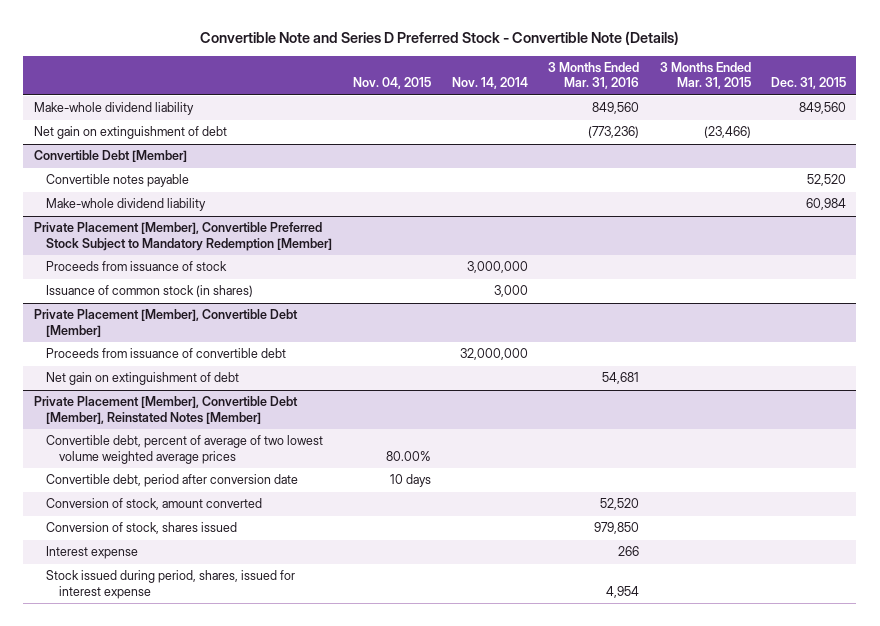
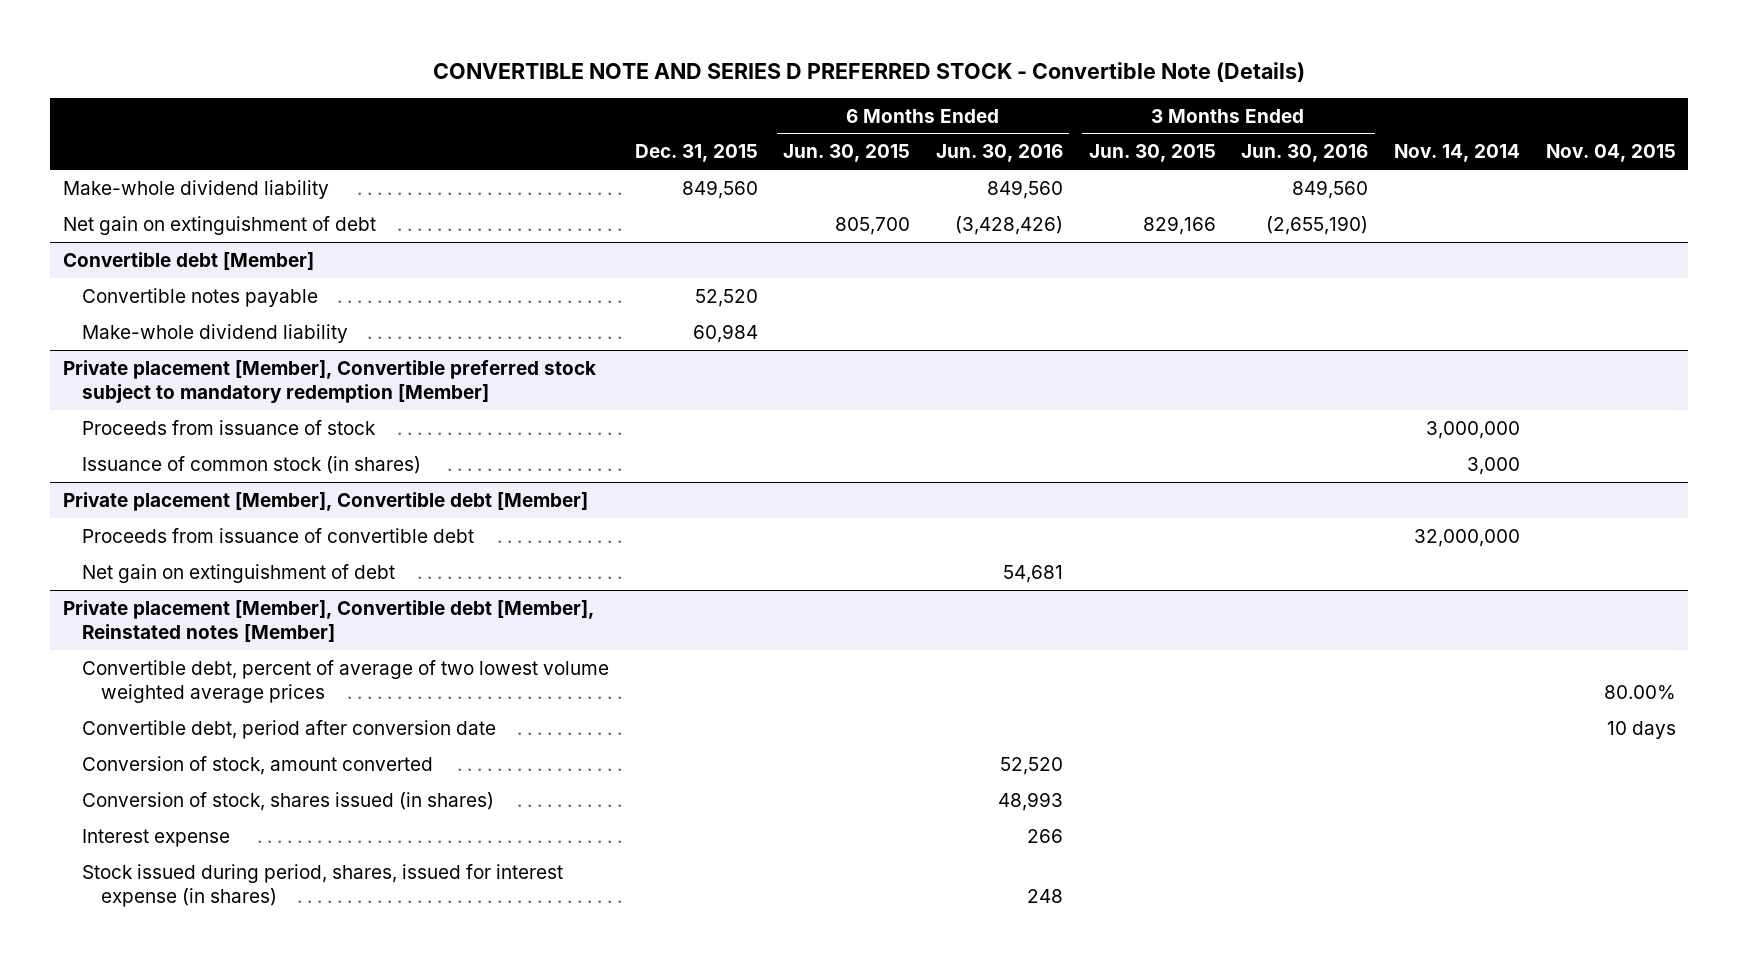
- Convertible Note and Series D Preferred Stock - Convertible Note (Details)
+ CONVERTIBLE NOTE AND SERIES D PREFERRED STOCK - Convertible Note (Details)
- | Nov. 04, 2015 | Nov. 14, 2014 | 3 Months Ended Mar. 31, 2016 | 3 Months Ended Mar. 31, 2015 | Dec. 31, 2015
+ | Dec. 31, 2015 | 6 Months Ended Jun. 30, 2015 | 6 Months Ended Jun. 30, 2016 | 3 Months Ended Jun. 30, 2015 | 3 Months Ended Jun. 30, 2016 | Nov. 14, 2014 | Nov. 04, 2015
- Convertible Debt [Member]
+ Convertible debt [Member]
- Private Placement [Member], Convertible Preferred Stock Subject to Mandatory Redemption [Member]
+ Private placement [Member], Convertible preferred stock subject to mandatory redemption [Member]
- Private Placement [Member], Convertible Debt [Member]
+ Private placement [Member], Convertible debt [Member]
- Private Placement [Member], Convertible Debt [Member], Reinstated Notes [Member]
+ Private placement [Member], Convertible debt [Member], Reinstated notes [Member]
- Conversion of stock, shares issued | | | 979,850 | |
+ Conversion of stock, shares issued (in shares) | | | 48,993 | | | |
- Stock issued during period, shares, issued for interest expense | | | 4,954 | |
+ Stock issued during period, shares, issued for interest expense (in shares) | | | 248 | | | |

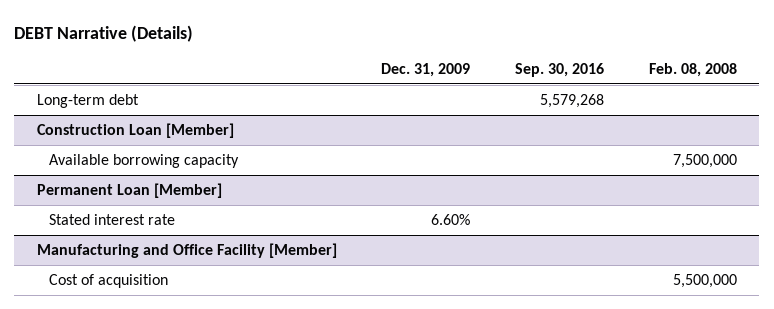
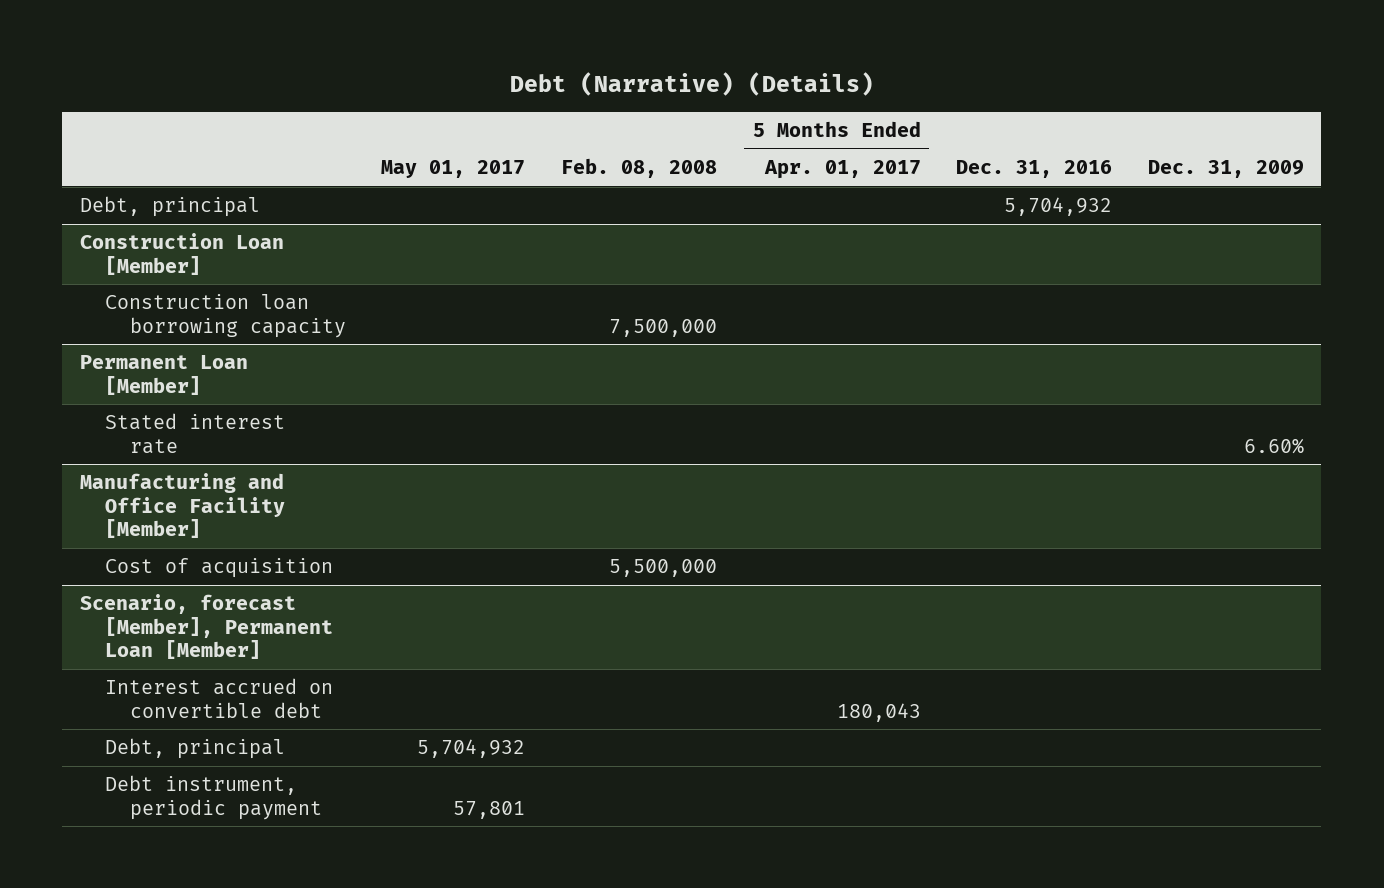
- DEBT Narrative (Details)
+ Debt (Narrative) (Details)
- | Dec. 31, 2009 | Sep. 30, 2016 | Feb. 08, 2008
+ | May 01, 2017 | Feb. 08, 2008 | 5 Months Ended Apr. 01, 2017 | Dec. 31, 2016 | Dec. 31, 2009
- Long-term debt | | 5,579,268 |
+ Debt, principal | | | | 5,704,932 |
@ Construction Loan [Member]
- Available borrowing capacity | | | 7,500,000
+ Construction loan borrowing capacity | | 7,500,000 | | |
+ Scenario, forecast [Member], Permanent Loan [Member]
+ Interest accrued on convertible debt | | | 180,043 | |
+ Debt, principal | 5,704,932 | | | |
+ Debt instrument, periodic payment | 57,801 | | | |

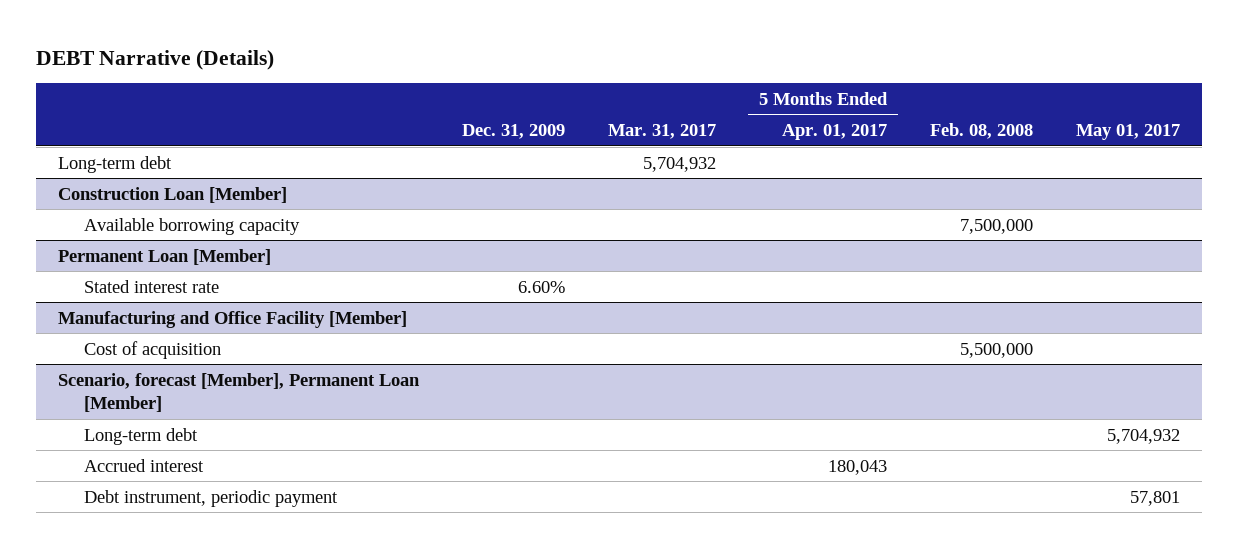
- Debt (Narrative) (Details)
+ DEBT Narrative (Details)
- | May 01, 2017 | Feb. 08, 2008 | 5 Months Ended Apr. 01, 2017 | Dec. 31, 2016 | Dec. 31, 2009
+ | Dec. 31, 2009 | Mar. 31, 2017 | 5 Months Ended Apr. 01, 2017 | Feb. 08, 2008 | May 01, 2017
- Debt, principal | | | | 5,704,932 |
+ Long-term debt | | 5,704,932 | | |
@ Construction Loan [Member]
- Construction loan borrowing capacity | | 7,500,000 | | |
+ Available borrowing capacity | | | | 7,500,000 |
@ Scenario, forecast [Member], Permanent Loan [Member]
- Interest accrued on convertible debt | | | 180,043 | |
- Debt, principal | 5,704,932 | | | |
+ Long-term debt | | | | | 5,704,932
+ Accrued interest | | | 180,043 | |

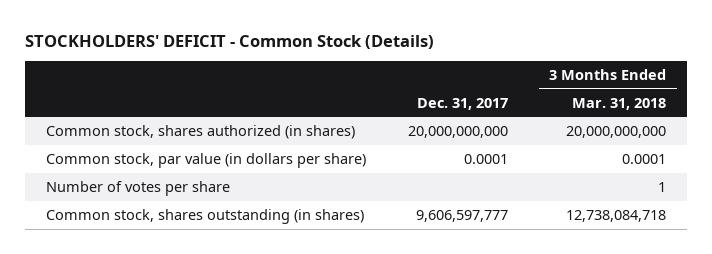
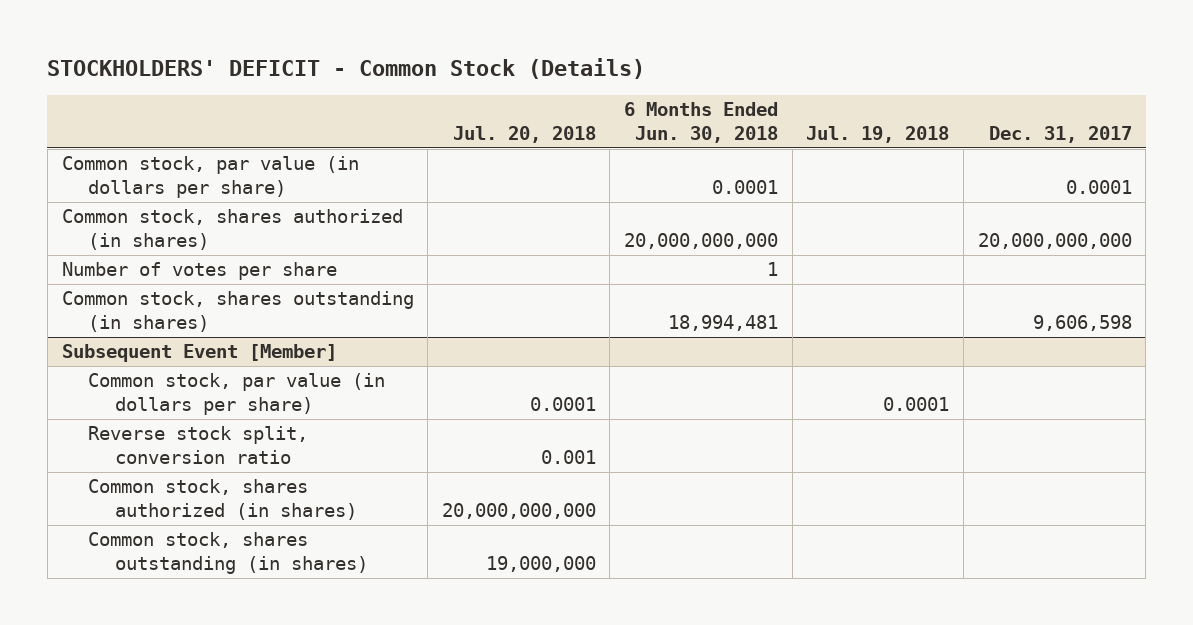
- | Dec. 31, 2017 | 3 Months Ended Mar. 31, 2018
+ | Jul. 20, 2018 | 6 Months Ended Jun. 30, 2018 | Jul. 19, 2018 | Dec. 31, 2017
moved down: Common stock, shares authorized (in shares) | | 20,000,000,000 | | 20,000,000,000
- Common stock, shares outstanding (in shares) | 9,606,597,777 | 12,738,084,718
+ Common stock, shares outstanding (in shares) | | 18,994,481 | | 9,606,598
+ Subsequent Event [Member]
+ Common stock, par value (in dollars per share) | 0.0001 | | 0.0001 |
+ Reverse stock split, conversion ratio | 0.001 | | |
+ Common stock, shares authorized (in shares) | 20,000,000,000 | | |
+ Common stock, shares outstanding (in shares) | 19,000,000 | | |

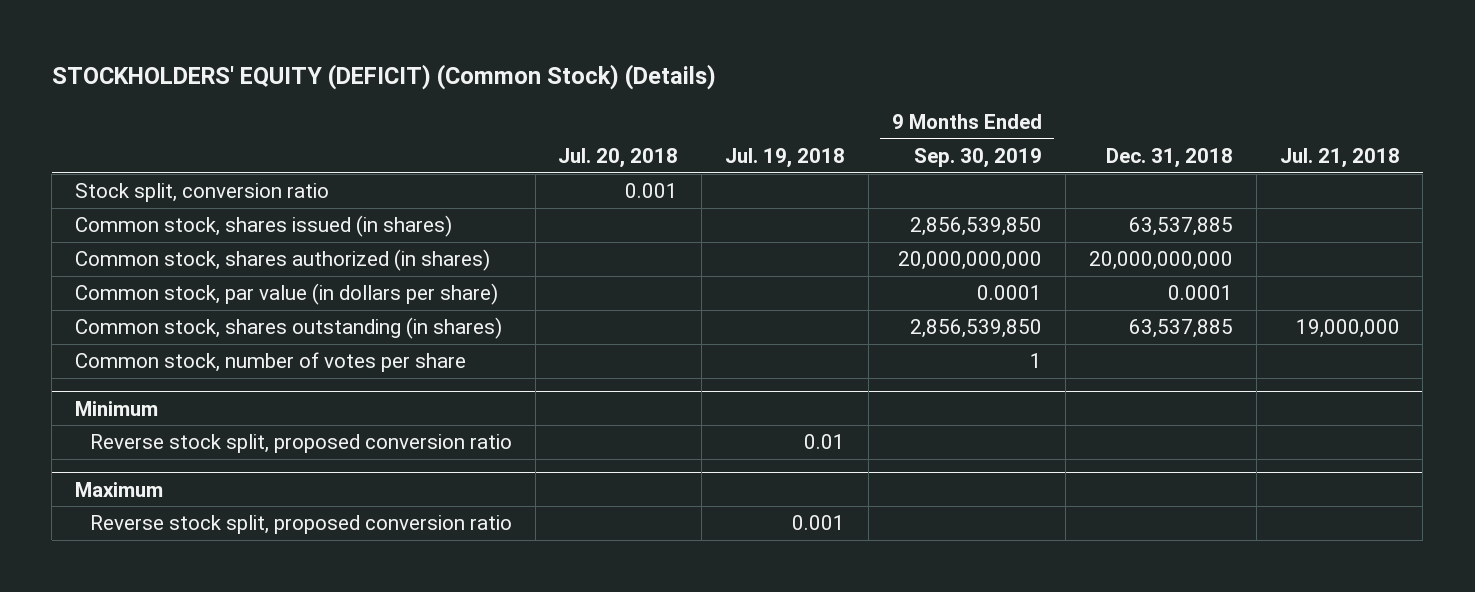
- STOCKHOLDERS' DEFICIT - Common Stock (Details)
+ STOCKHOLDERS' EQUITY (DEFICIT) (Common Stock) (Details)
- | Jul. 20, 2018 | 6 Months Ended Jun. 30, 2018 | Jul. 19, 2018 | Dec. 31, 2017
+ | Jul. 20, 2018 | Jul. 19, 2018 | 9 Months Ended Sep. 30, 2019 | Dec. 31, 2018 | Jul. 21, 2018
+ Stock split, conversion ratio | 0.001 | | | |
+ Common stock, shares issued (in shares) | | | 2,856,539,850 | 63,537,885 |
- Number of votes per share | | 1 | |
moved down: Common stock, par value (in dollars per share) | | | 0.0001 | 0.0001 |
- Subsequent Event [Member]
- Common stock, par value (in dollars per share) | 0.0001 | | 0.0001 |
- Reverse stock split, conversion ratio | 0.001 | | |
- Common stock, shares authorized (in shares) | 20,000,000,000 | | |
- Common stock, shares outstanding (in shares) | 19,000,000 | | |
+ Common stock, number of votes per share | | | 1 | |
+ Minimum
+ Reverse stock split, proposed conversion ratio | | 0.01 | | |
+ Maximum
+ Reverse stock split, proposed conversion ratio | | 0.001 | | |

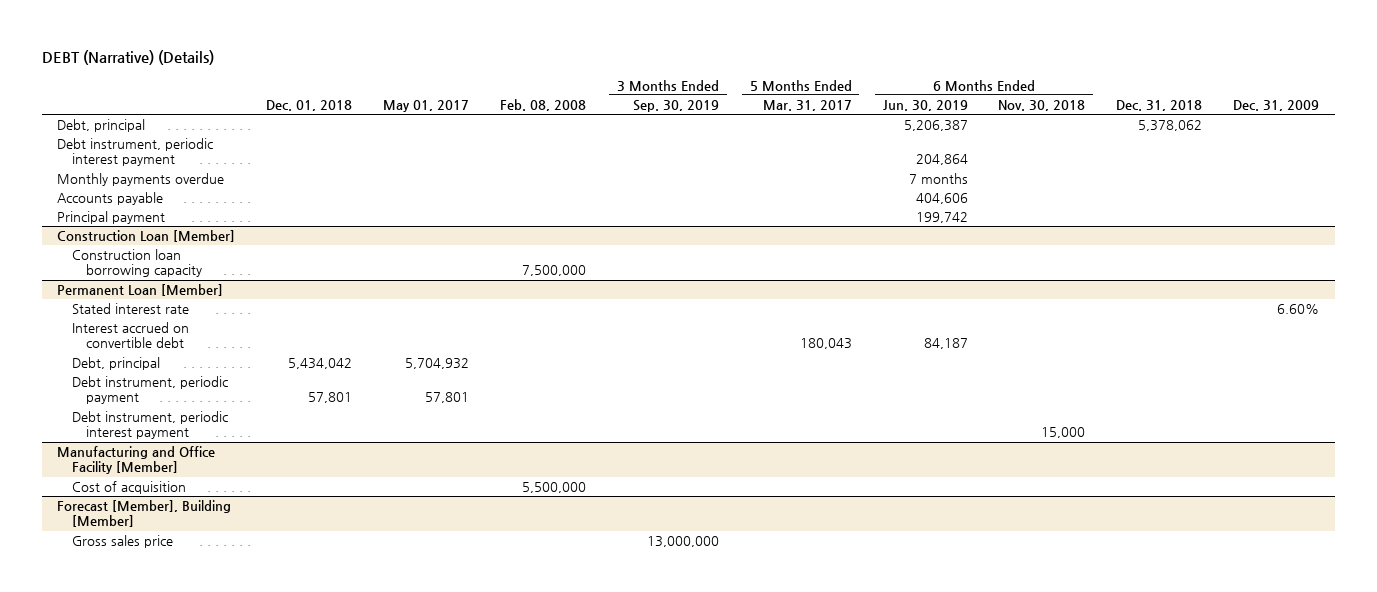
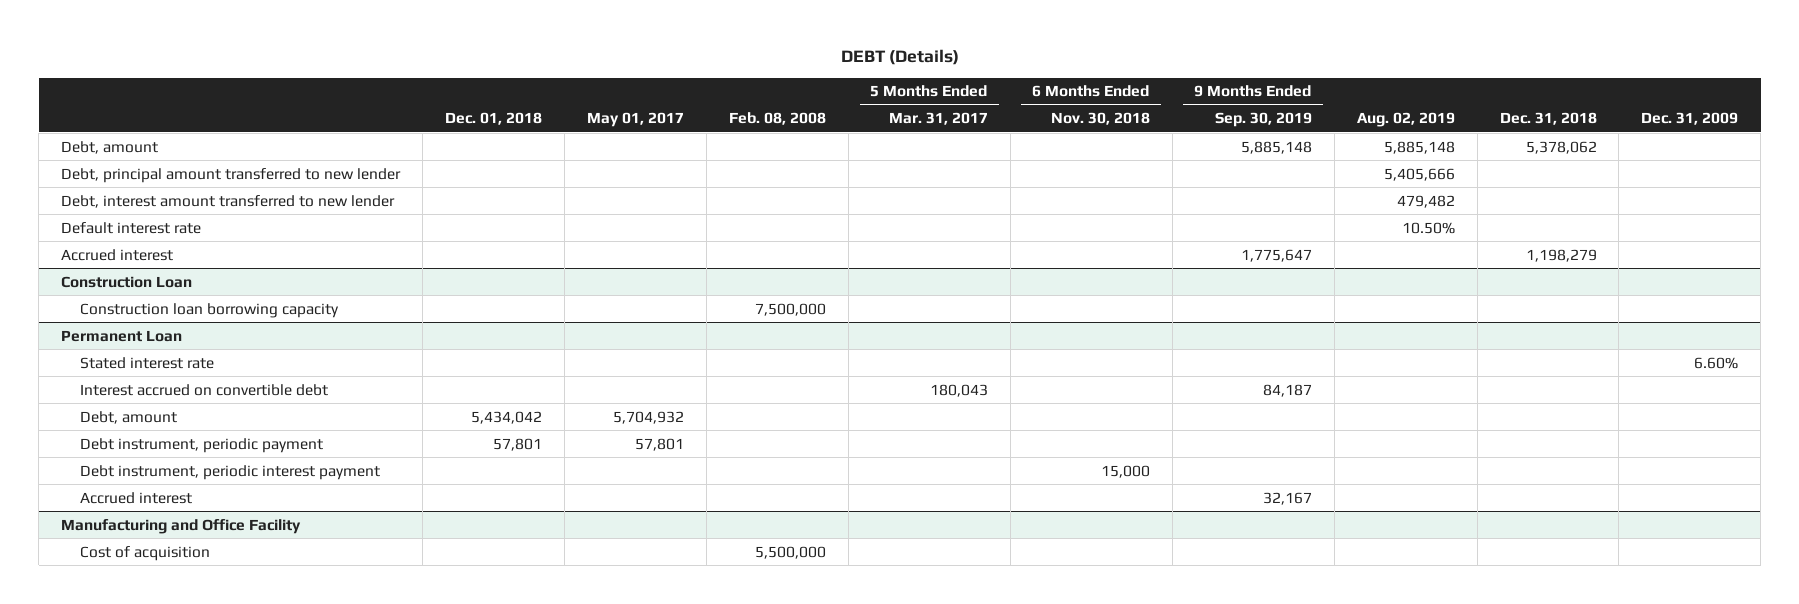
- DEBT (Narrative) (Details)
+ DEBT (Details)
- | Dec. 01, 2018 | May 01, 2017 | Feb. 08, 2008 | 3 Months Ended Sep. 30, 2019 | 5 Months Ended Mar. 31, 2017 | 6 Months Ended Jun. 30, 2019 | 6 Months Ended Nov. 30, 2018 | Dec. 31, 2018 | Dec. 31, 2009
+ | Dec. 01, 2018 | May 01, 2017 | Feb. 08, 2008 | 5 Months Ended Mar. 31, 2017 | 6 Months Ended Nov. 30, 2018 | 9 Months Ended Sep. 30, 2019 | Aug. 02, 2019 | Dec. 31, 2018 | Dec. 31, 2009
- Debt, principal | | | | | | 5,206,387 | | 5,378,062 |
- Debt instrument, periodic interest payment | | | | | | 204,864 | | |
- Monthly payments overdue | | | | | | 7 months | | |
- Accounts payable | | | | | | 404,606 | | |
- Principal payment | | | | | | 199,742 | | |
- Construction Loan [Member]
+ Debt, amount | | | | | | 5,885,148 | 5,885,148 | 5,378,062 |
+ Debt, principal amount transferred to new lender | | | | | | | 5,405,666 | |
+ Debt, interest amount transferred to new lender | | | | | | | 479,482 | |
+ Default interest rate | | | | | | | 10.50% | |
+ Accrued interest | | | | | | 1,775,647 | | 1,198,279 |
+ Construction Loan
- Permanent Loan [Member]
+ Permanent Loan
- Debt, principal | 5,434,042 | 5,704,932 | | | | | | |
+ Debt, amount | 5,434,042 | 5,704,932 | | | | | | |
- Manufacturing and Office Facility [Member]
+ Accrued interest | | | | | | 32,167 | | |
+ Manufacturing and Office Facility
- Forecast [Member], Building [Member]
- Gross sales price | | | | 13,000,000 | | | | |

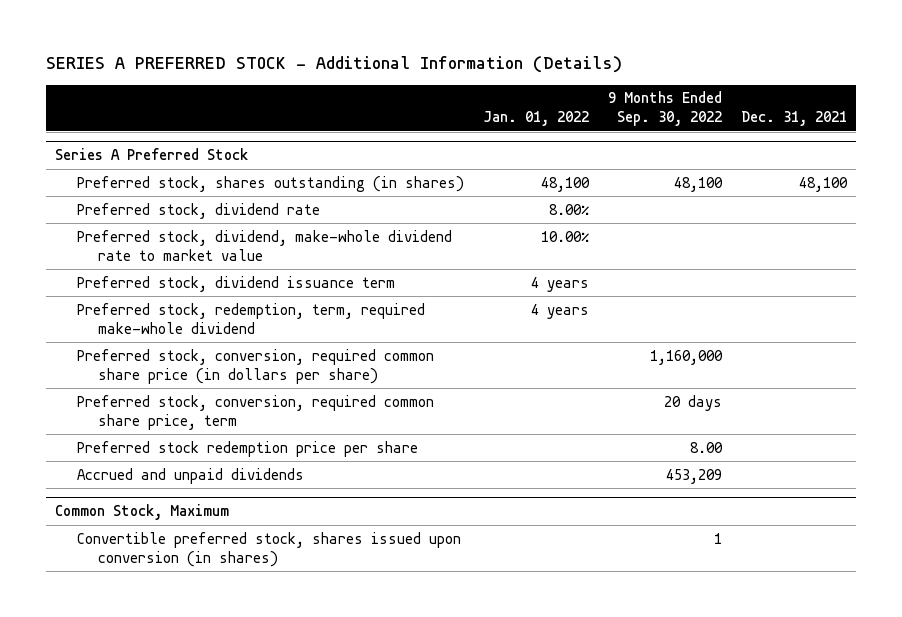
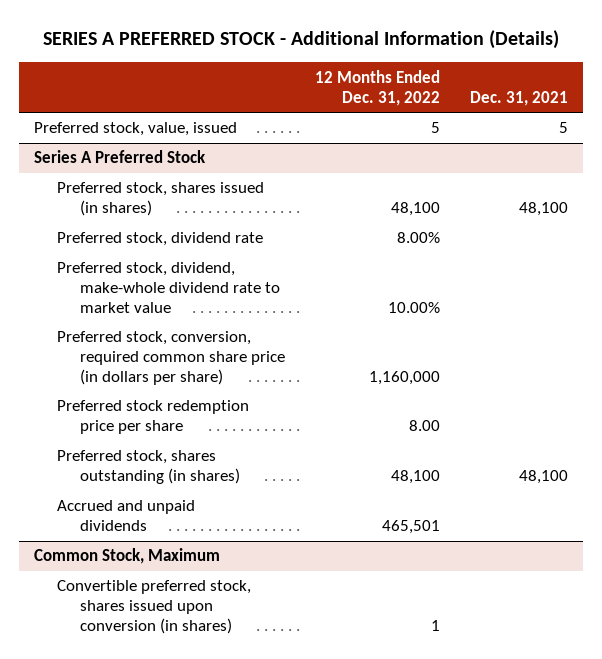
- | Jan. 01, 2022 | 9 Months Ended Sep. 30, 2022 | Dec. 31, 2021
+ | 12 Months Ended Dec. 31, 2022 | Dec. 31, 2021
+ Preferred stock, value, issued | 5 | 5
@ Series A Preferred Stock
+ Preferred stock, shares issued (in shares) | 48,100 | 48,100
- Preferred stock, dividend issuance term | 4 years | |
- Preferred stock, redemption, term, required make-whole dividend | 4 years | |
- Preferred stock, conversion, required common share price, term | | 20 days |
moved down: Preferred stock, shares outstanding (in shares) | 48,100 | 48,100

